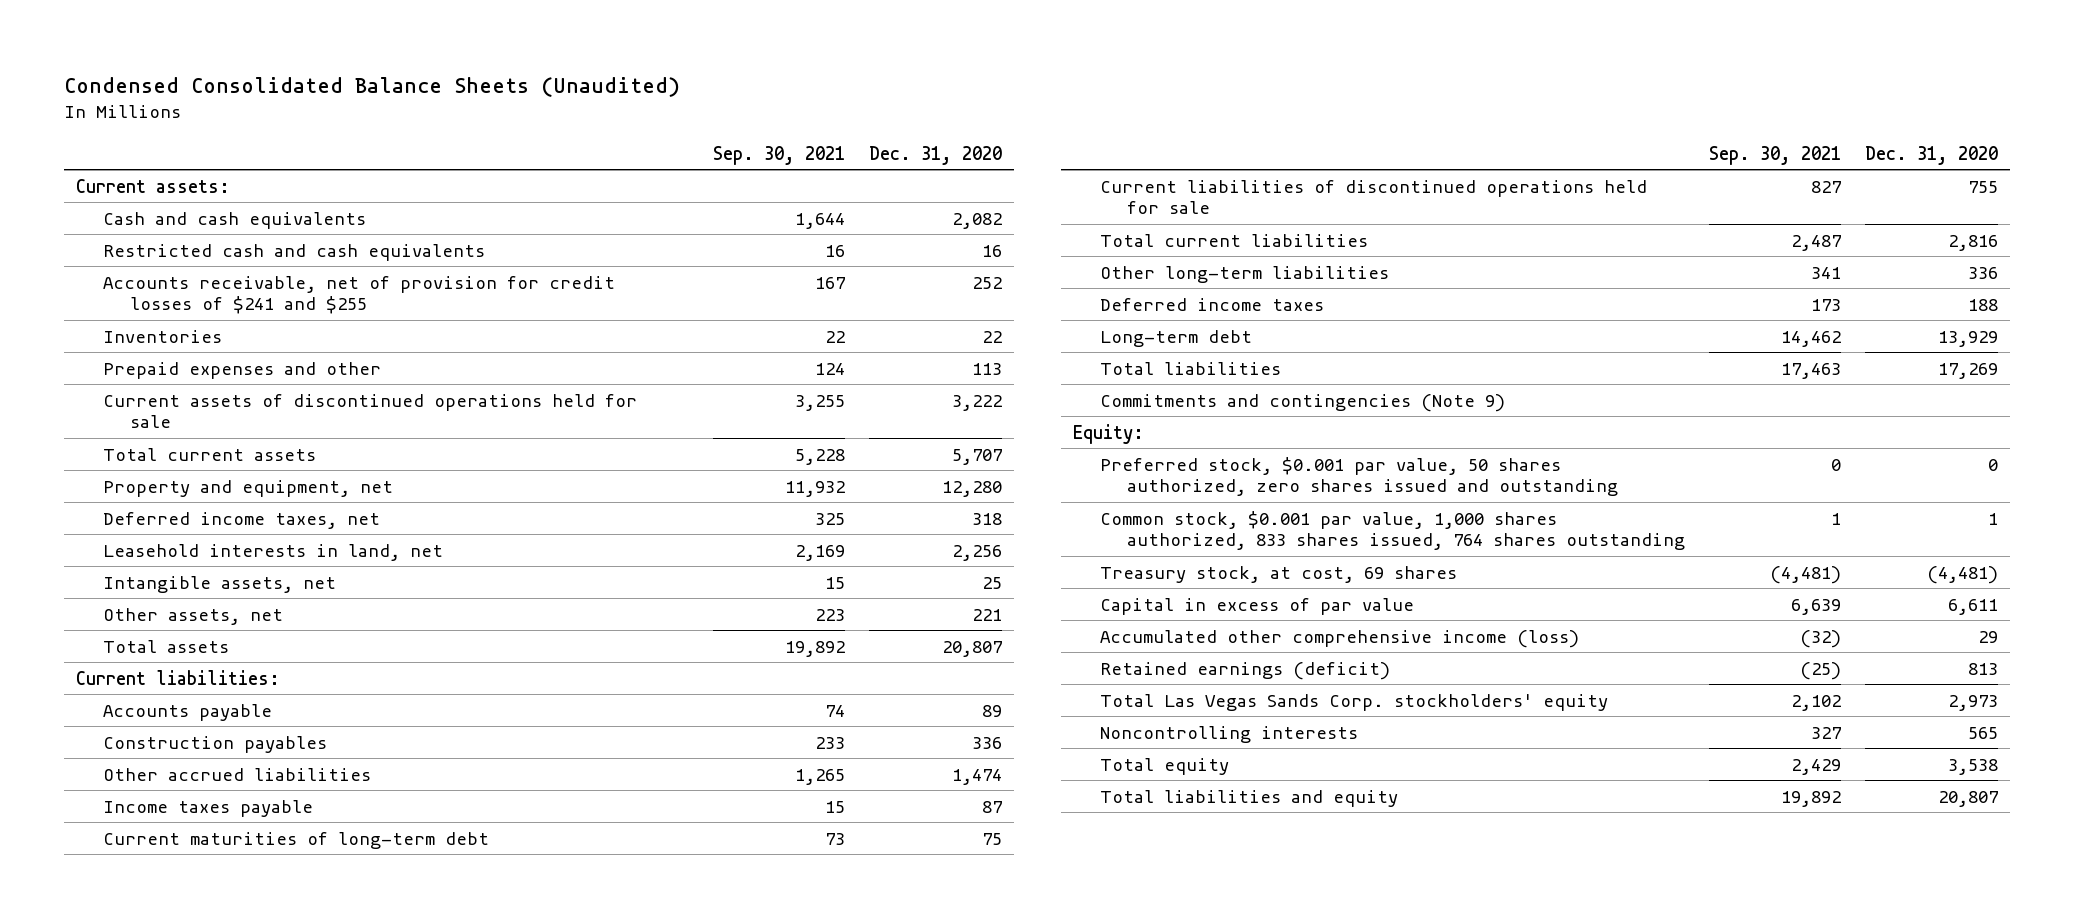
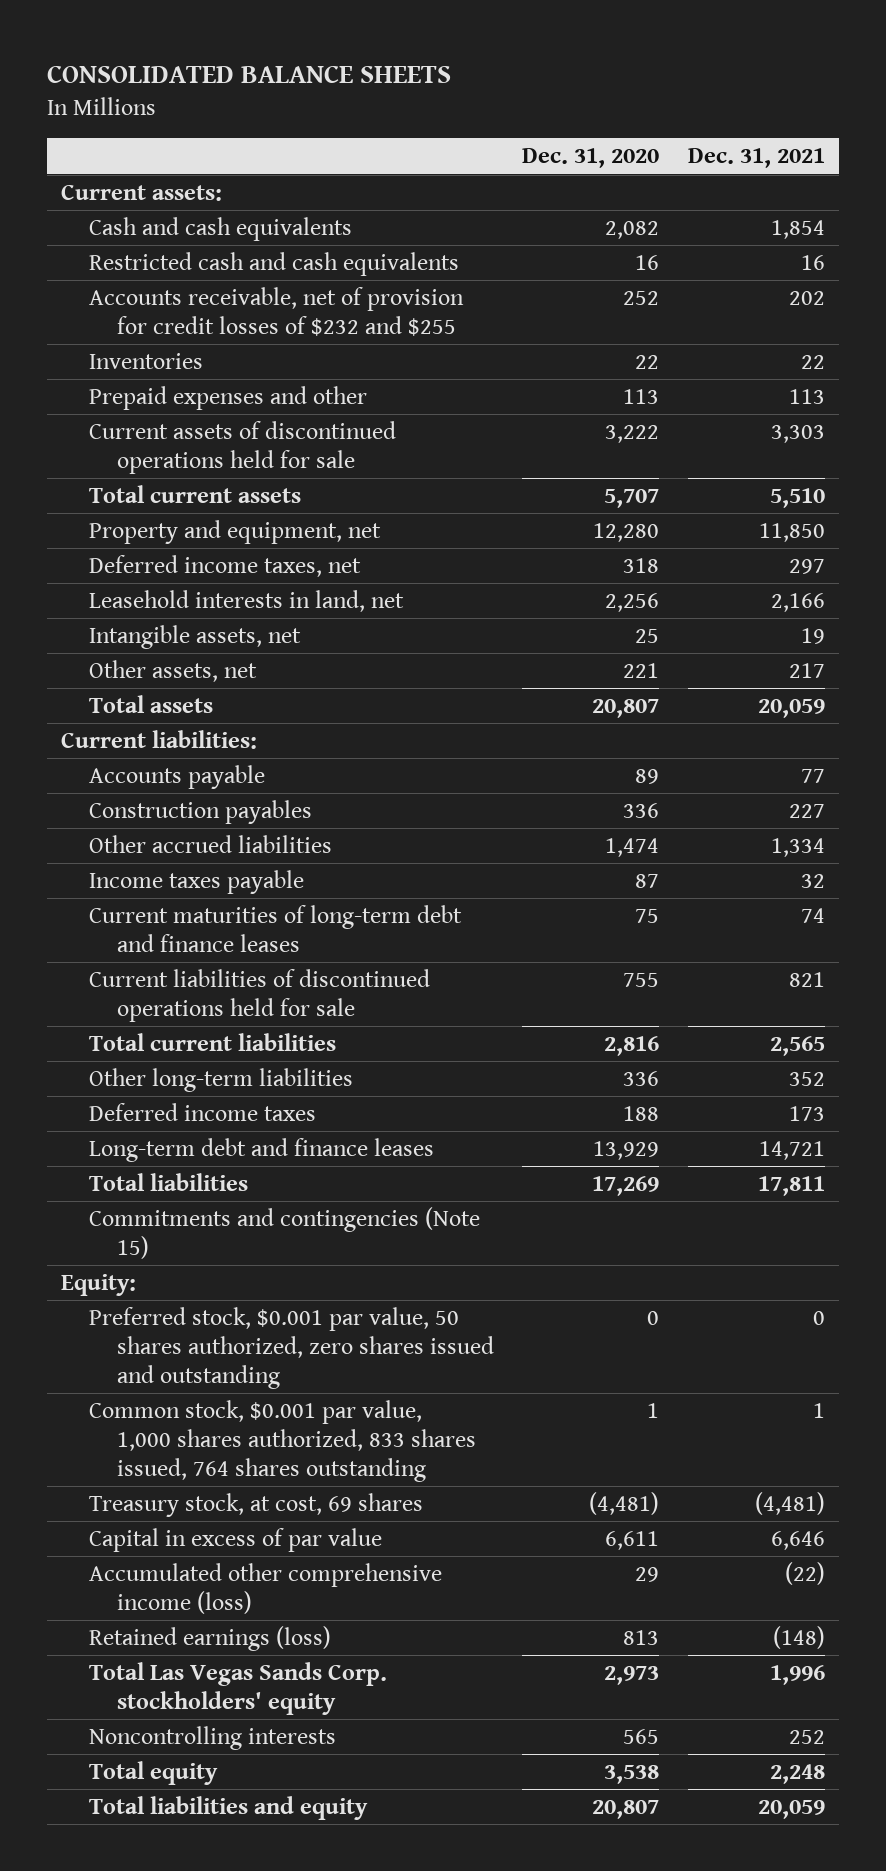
- Condensed Consolidated Balance Sheets (Unaudited)
+ CONSOLIDATED BALANCE SHEETS
- | Sep. 30, 2021 | Dec. 31, 2020
+ | Dec. 31, 2020 | Dec. 31, 2021
- Accounts receivable, net of provision for credit losses of $241 and $255 | 167 | 252
+ Accounts receivable, net of provision for credit losses of $232 and $255 | 252 | 202
- Current maturities of long-term debt | 73 | 75
+ Current maturities of long-term debt and finance leases | 75 | 74
- Long-term debt | 14,462 | 13,929
+ Long-term debt and finance leases | 13,929 | 14,721
- Commitments and contingencies (Note 9)
+ Commitments and contingencies (Note 15)
- Retained earnings (deficit) | (25) | 813
+ Retained earnings (loss) | 813 | (148)

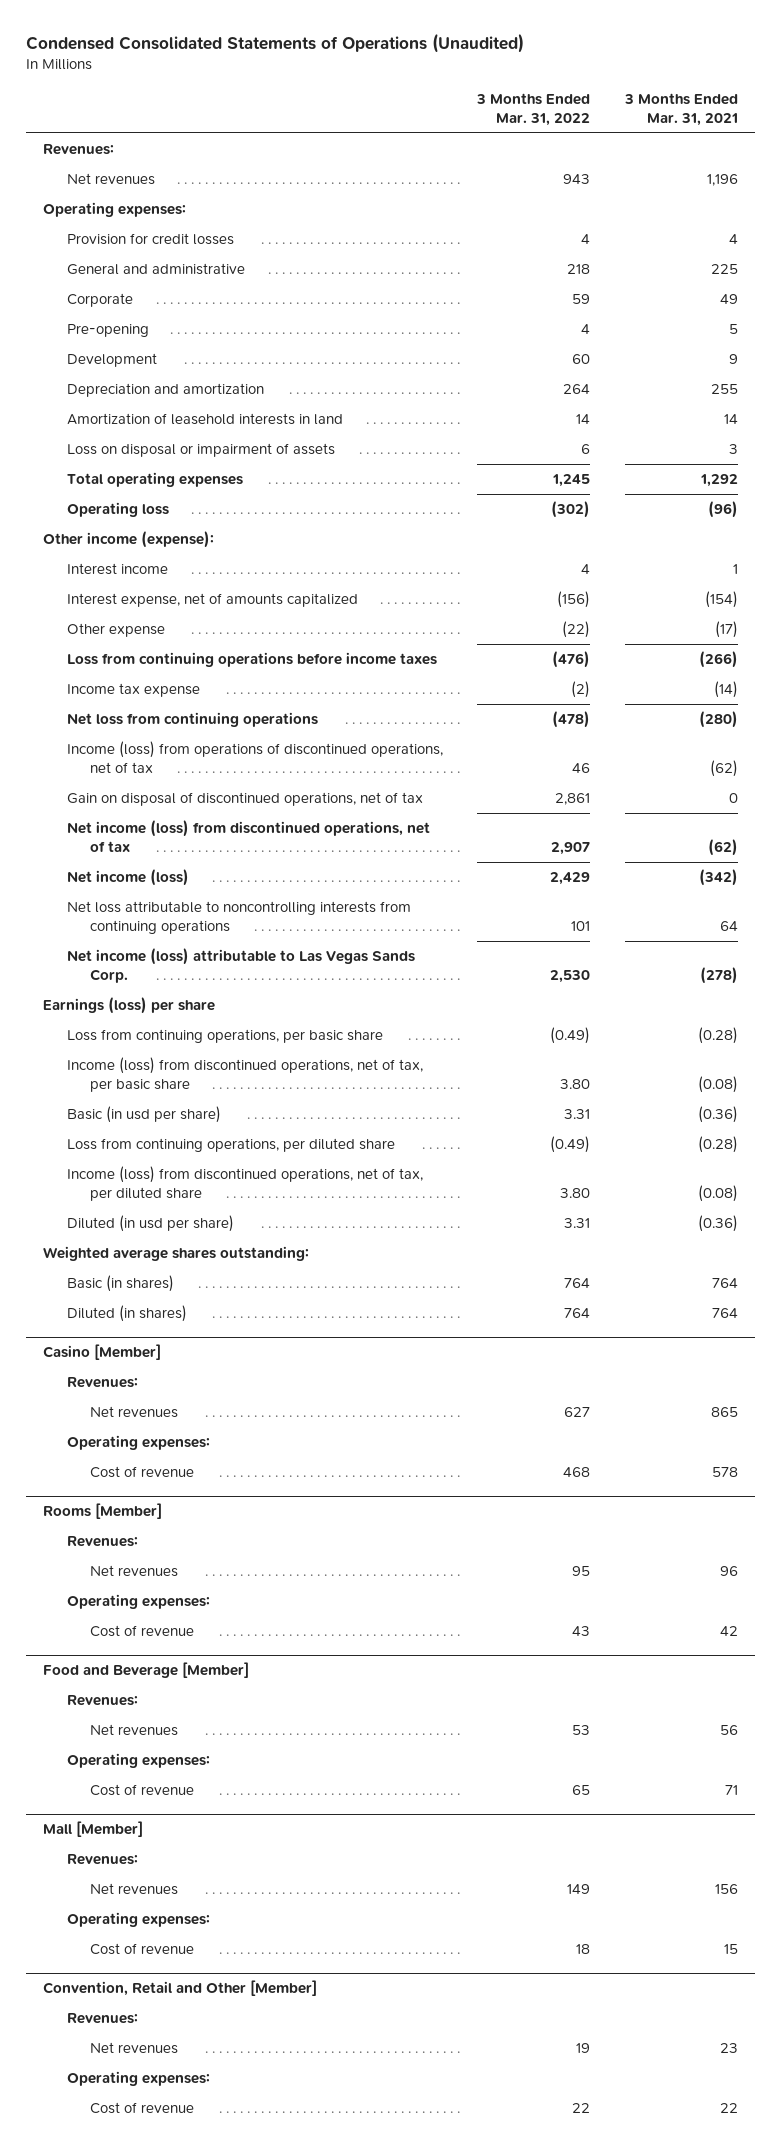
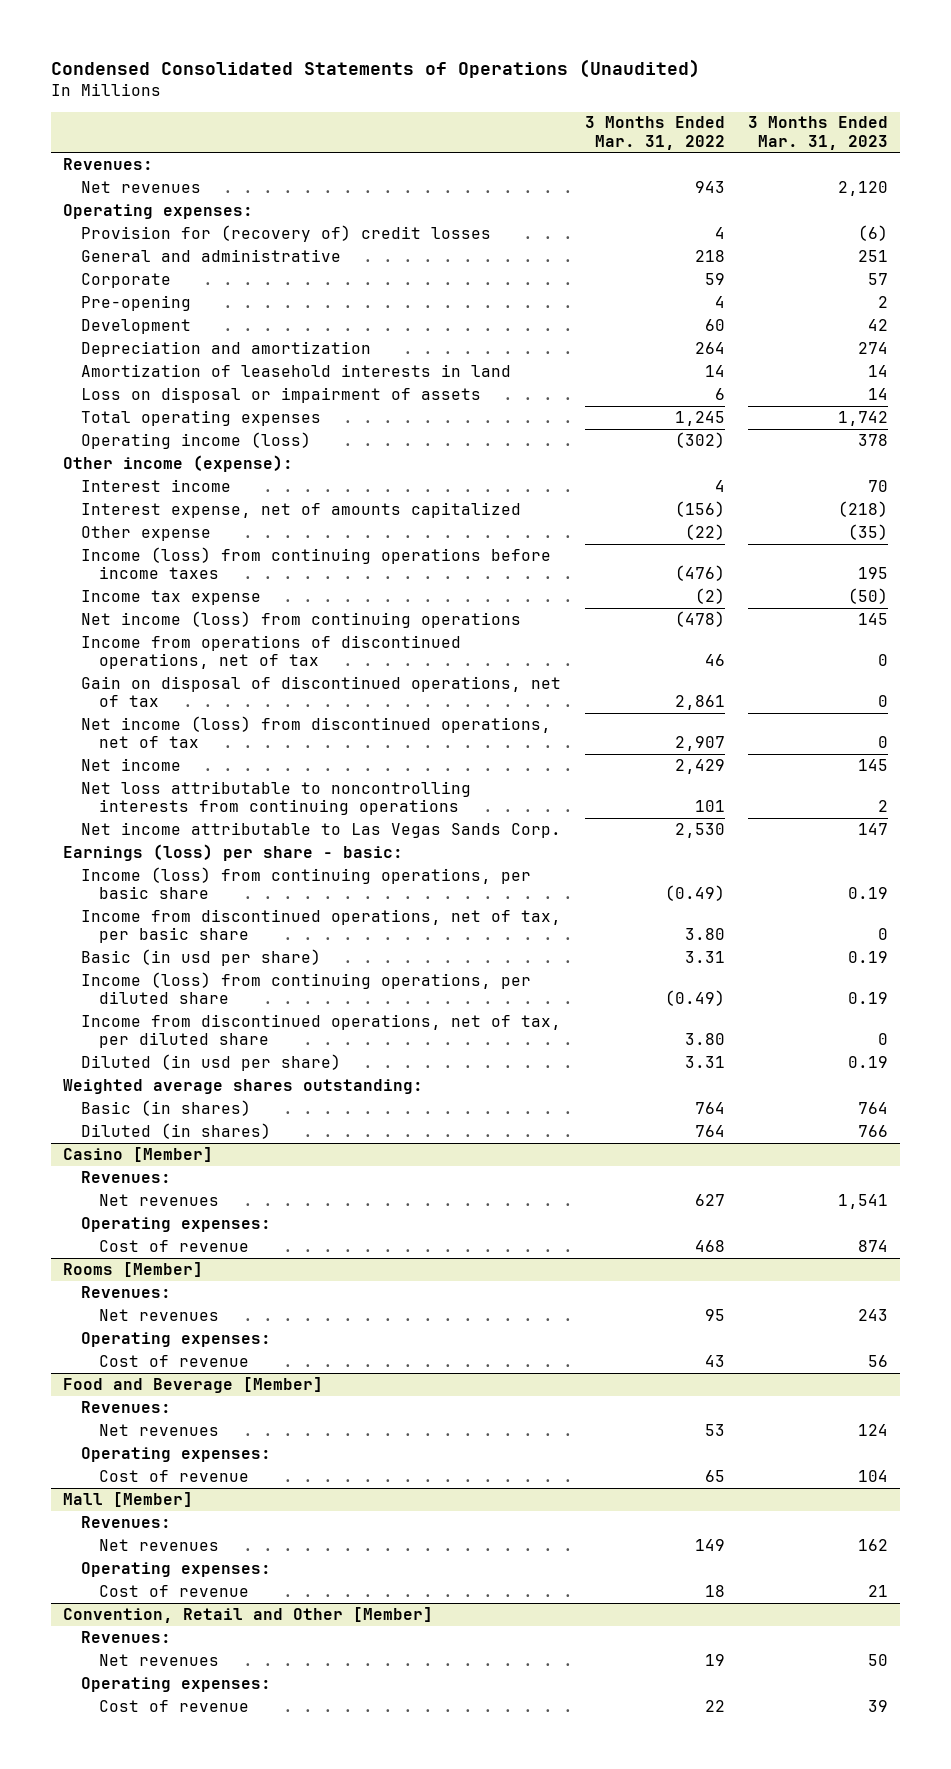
- | 3 Months Ended Mar. 31, 2022 | 3 Months Ended Mar. 31, 2021
+ | 3 Months Ended Mar. 31, 2022 | 3 Months Ended Mar. 31, 2023
- Provision for credit losses | 4 | 4
+ Provision for (recovery of) credit losses | 4 | (6)
- Operating loss | (302) | (96)
+ Operating income (loss) | (302) | 378
- Loss from continuing operations before income taxes | (476) | (266)
+ Income (loss) from continuing operations before income taxes | (476) | 195
- Net loss from continuing operations | (478) | (280)
- Income (loss) from operations of discontinued operations, net of tax | 46 | (62)
+ Net income (loss) from continuing operations | (478) | 145
+ Income from operations of discontinued operations, net of tax | 46 | 0
- Net income (loss) | 2,429 | (342)
+ Net income | 2,429 | 145
- Net income (loss) attributable to Las Vegas Sands Corp. | 2,530 | (278)
- Earnings (loss) per share
- Loss from continuing operations, per basic share | (0.49) | (0.28)
- Income (loss) from discontinued operations, net of tax, per basic share | 3.80 | (0.08)
+ Net income attributable to Las Vegas Sands Corp. | 2,530 | 147
+ Earnings (loss) per share - basic:
+ Income (loss) from continuing operations, per basic share | (0.49) | 0.19
+ Income from discontinued operations, net of tax, per basic share | 3.80 | 0
- Loss from continuing operations, per diluted share | (0.49) | (0.28)
- Income (loss) from discontinued operations, net of tax, per diluted share | 3.80 | (0.08)
+ Income (loss) from continuing operations, per diluted share | (0.49) | 0.19
+ Income from discontinued operations, net of tax, per diluted share | 3.80 | 0

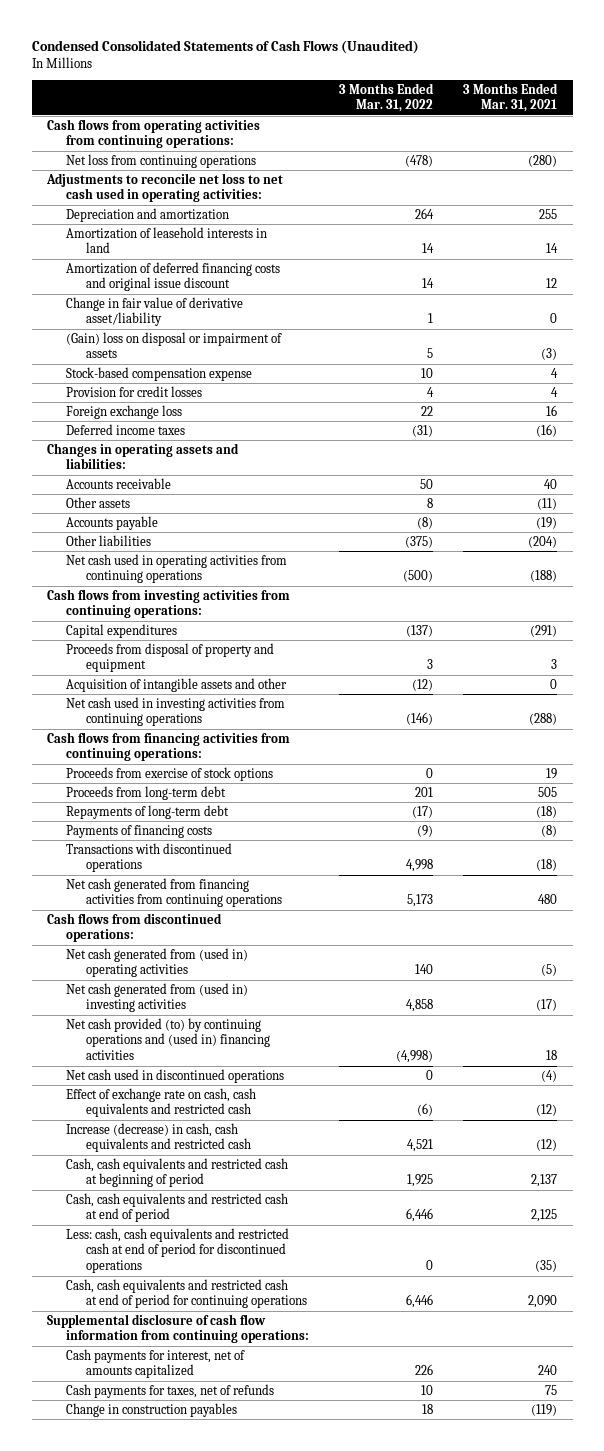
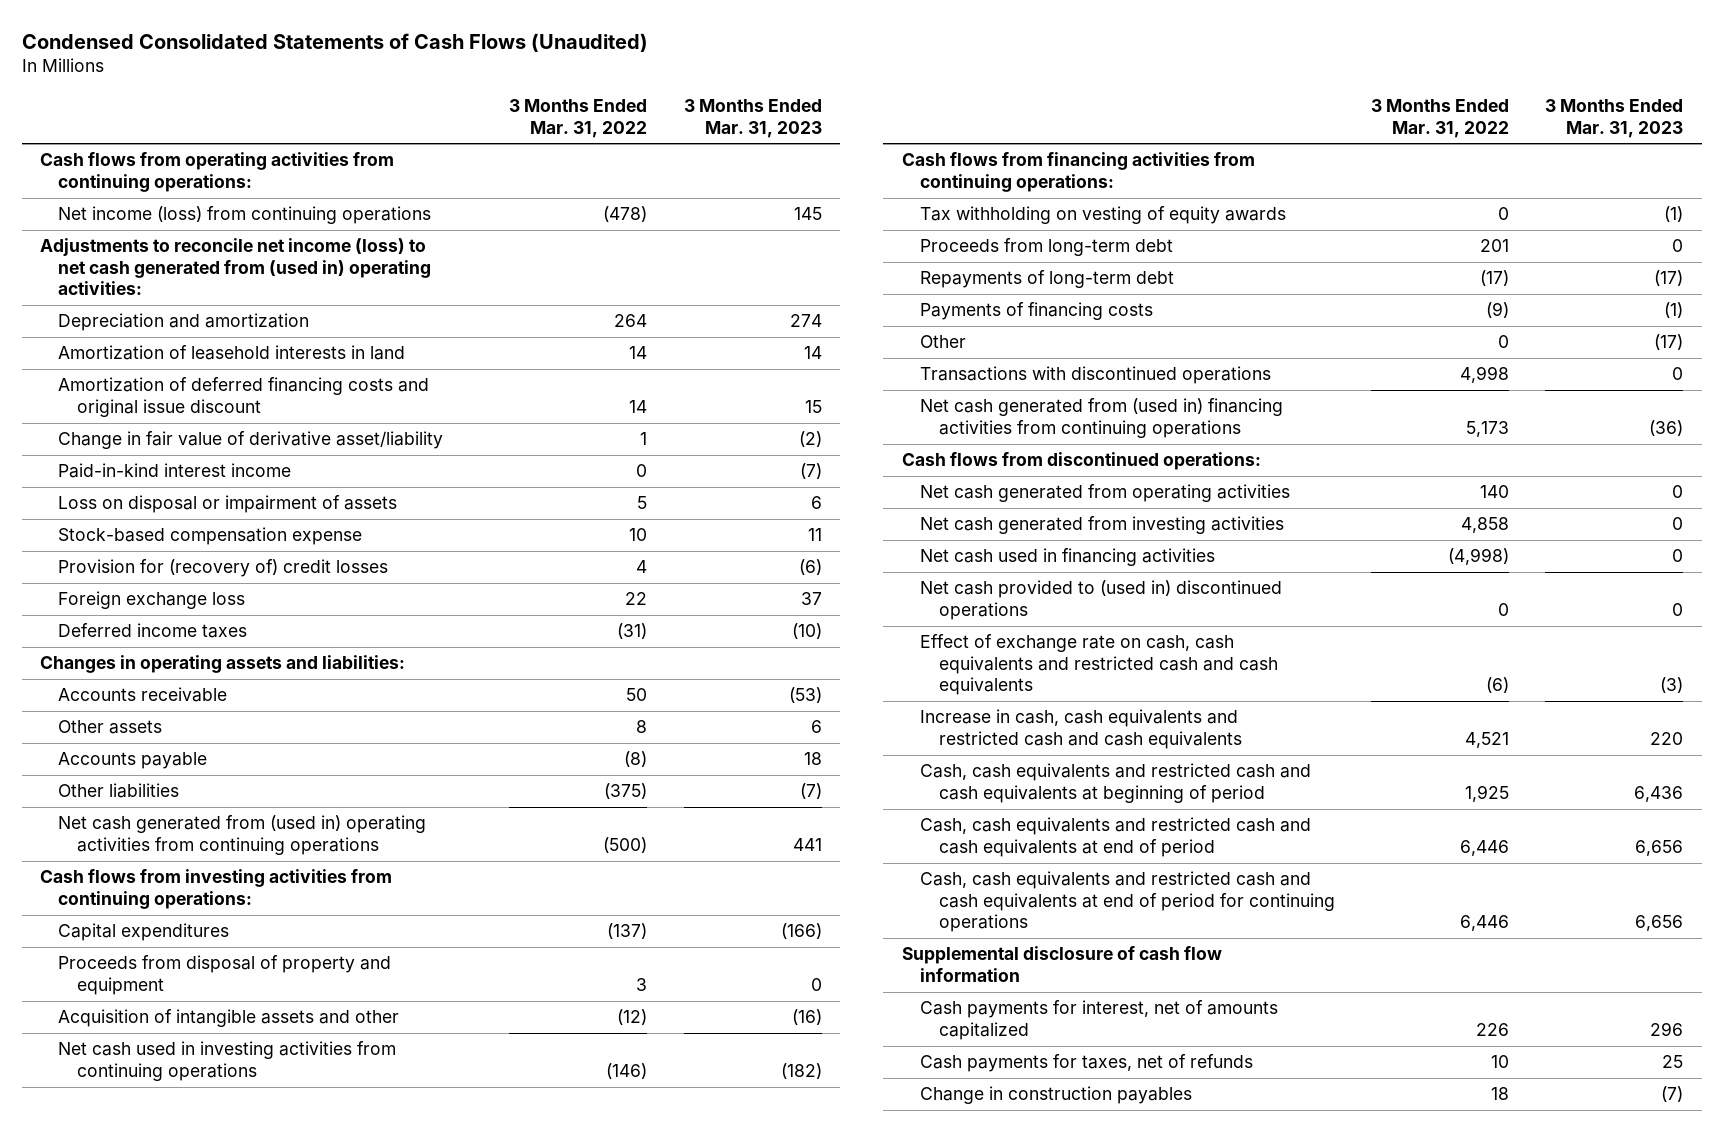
- | 3 Months Ended Mar. 31, 2022 | 3 Months Ended Mar. 31, 2021
+ | 3 Months Ended Mar. 31, 2022 | 3 Months Ended Mar. 31, 2023
- Net loss from continuing operations | (478) | (280)
- Adjustments to reconcile net loss to net cash used in operating activities:
+ Net income (loss) from continuing operations | (478) | 145
+ Adjustments to reconcile net income (loss) to net cash generated from (used in) operating activities:
- (Gain) loss on disposal or impairment of assets | 5 | (3)
+ Paid-in-kind interest income | 0 | (7)
+ Loss on disposal or impairment of assets | 5 | 6
- Provision for credit losses | 4 | 4
+ Provision for (recovery of) credit losses | 4 | (6)
- Net cash used in operating activities from continuing operations | (500) | (188)
+ Net cash generated from (used in) operating activities from continuing operations | (500) | 441
- Proceeds from exercise of stock options | 0 | 19
+ Tax withholding on vesting of equity awards | 0 | (1)
+ Other | 0 | (17)
- Net cash generated from financing activities from continuing operations | 5,173 | 480
+ Net cash generated from (used in) financing activities from continuing operations | 5,173 | (36)
- Net cash generated from (used in) operating activities | 140 | (5)
- Net cash generated from (used in) investing activities | 4,858 | (17)
- Net cash provided (to) by continuing operations and (used in) financing activities | (4,998) | 18
- Net cash used in discontinued operations | 0 | (4)
- Effect of exchange rate on cash, cash equivalents and restricted cash | (6) | (12)
- Increase (decrease) in cash, cash equivalents and restricted cash | 4,521 | (12)
- Cash, cash equivalents and restricted cash at beginning of period | 1,925 | 2,137
- Cash, cash equivalents and restricted cash at end of period | 6,446 | 2,125
- Less: cash, cash equivalents and restricted cash at end of period for discontinued operations | 0 | (35)
- Cash, cash equivalents and restricted cash at end of period for continuing operations | 6,446 | 2,090
- Supplemental disclosure of cash flow information from continuing operations:
+ Net cash generated from operating activities | 140 | 0
+ Net cash generated from investing activities | 4,858 | 0
+ Net cash used in financing activities | (4,998) | 0
+ Net cash provided to (used in) discontinued operations | 0 | 0
+ Effect of exchange rate on cash, cash equivalents and restricted cash and cash equivalents | (6) | (3)
+ Increase in cash, cash equivalents and restricted cash and cash equivalents | 4,521 | 220
+ Cash, cash equivalents and restricted cash and cash equivalents at beginning of period | 1,925 | 6,436
+ Cash, cash equivalents and restricted cash and cash equivalents at end of period | 6,446 | 6,656
+ Cash, cash equivalents and restricted cash and cash equivalents at end of period for continuing operations | 6,446 | 6,656
+ Supplemental disclosure of cash flow information

